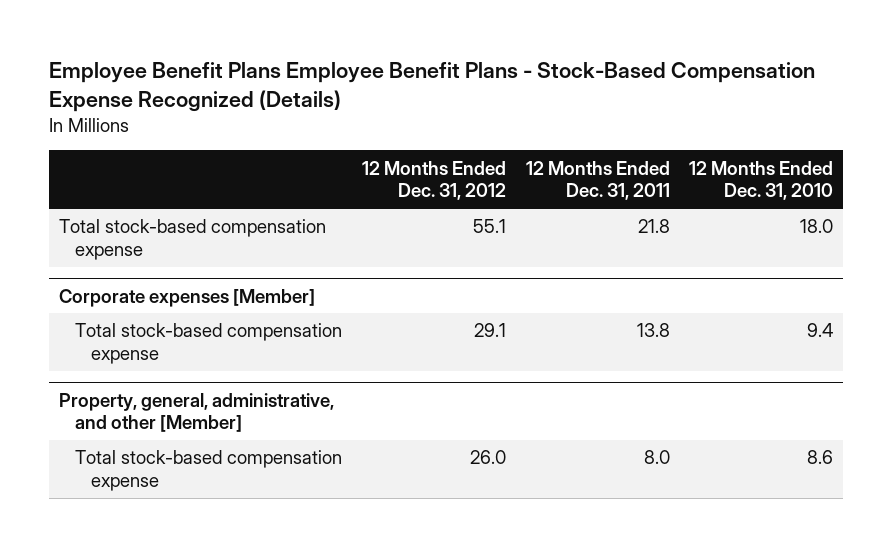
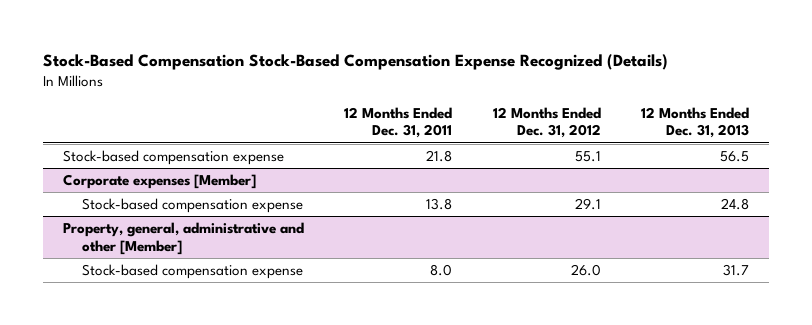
- Employee Benefit Plans Employee Benefit Plans - Stock-Based Compensation Expense Recognized (Details)
+ Stock-Based Compensation Stock-Based Compensation Expense Recognized (Details)
- | 12 Months Ended Dec. 31, 2012 | 12 Months Ended Dec. 31, 2011 | 12 Months Ended Dec. 31, 2010
+ | 12 Months Ended Dec. 31, 2011 | 12 Months Ended Dec. 31, 2012 | 12 Months Ended Dec. 31, 2013
- Total stock-based compensation expense | 55.1 | 21.8 | 18.0
+ Stock-based compensation expense | 21.8 | 55.1 | 56.5
@ Corporate expenses [Member]
- Total stock-based compensation expense | 29.1 | 13.8 | 9.4
- Property, general, administrative, and other [Member]
- Total stock-based compensation expense | 26.0 | 8.0 | 8.6
@ Corporate expenses [Member]
+ Stock-based compensation expense | 13.8 | 29.1 | 24.8
+ Property, general, administrative and other [Member]
+ Stock-based compensation expense | 8.0 | 26.0 | 31.7

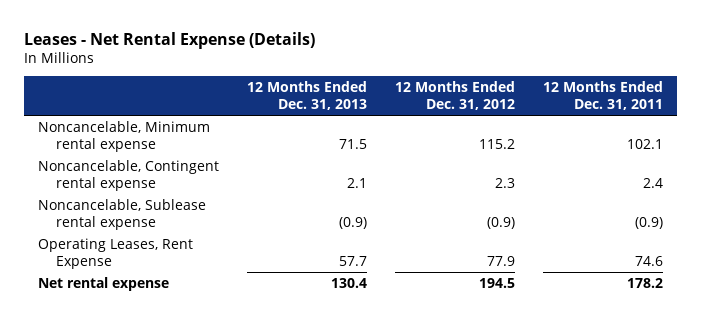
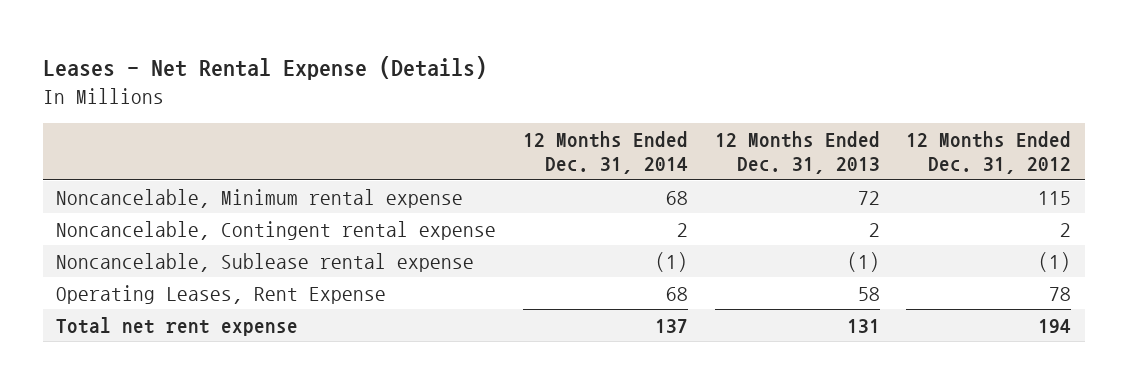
- | 12 Months Ended Dec. 31, 2013 | 12 Months Ended Dec. 31, 2012 | 12 Months Ended Dec. 31, 2011
+ | 12 Months Ended Dec. 31, 2014 | 12 Months Ended Dec. 31, 2013 | 12 Months Ended Dec. 31, 2012
- Noncancelable, Minimum rental expense | 71.5 | 115.2 | 102.1
- Noncancelable, Contingent rental expense | 2.1 | 2.3 | 2.4
- Noncancelable, Sublease rental expense | (0.9) | (0.9) | (0.9)
- Operating Leases, Rent Expense | 57.7 | 77.9 | 74.6
- Net rental expense | 130.4 | 194.5 | 178.2
+ Noncancelable, Minimum rental expense | 68 | 72 | 115
+ Noncancelable, Contingent rental expense | 2 | 2 | 2
+ Noncancelable, Sublease rental expense | (1) | (1) | (1)
+ Operating Leases, Rent Expense | 68 | 58 | 78
+ Total net rent expense | 137 | 131 | 194

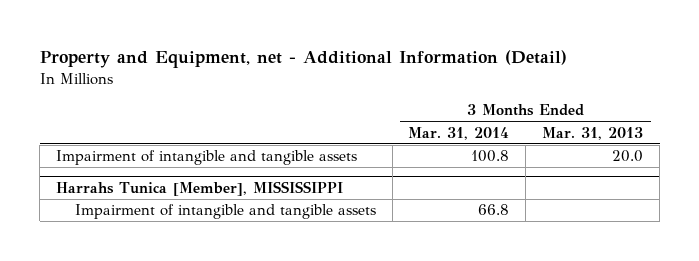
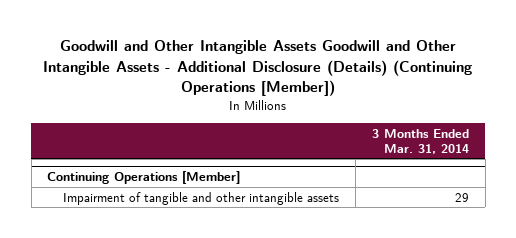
- Property and Equipment, net - Additional Information (Detail)
+ Goodwill and Other Intangible Assets Goodwill and Other Intangible Assets - Additional Disclosure (Details) (Continuing Operations [Member])
- | 3 Months Ended Mar. 31, 2014 | 3 Months Ended Mar. 31, 2013
+ | 3 Months Ended Mar. 31, 2014
- Impairment of intangible and tangible assets | 100.8 | 20.0
- Harrahs Tunica [Member], MISSISSIPPI
- Impairment of intangible and tangible assets | 66.8 |
+ Continuing Operations [Member]
+ Impairment of tangible and other intangible assets | 29

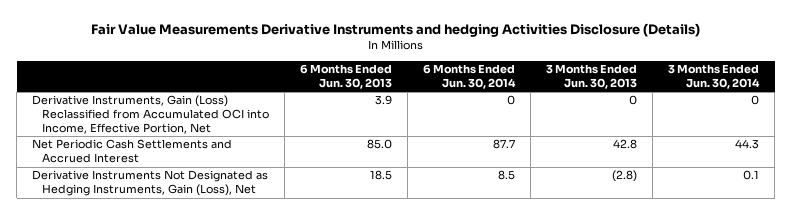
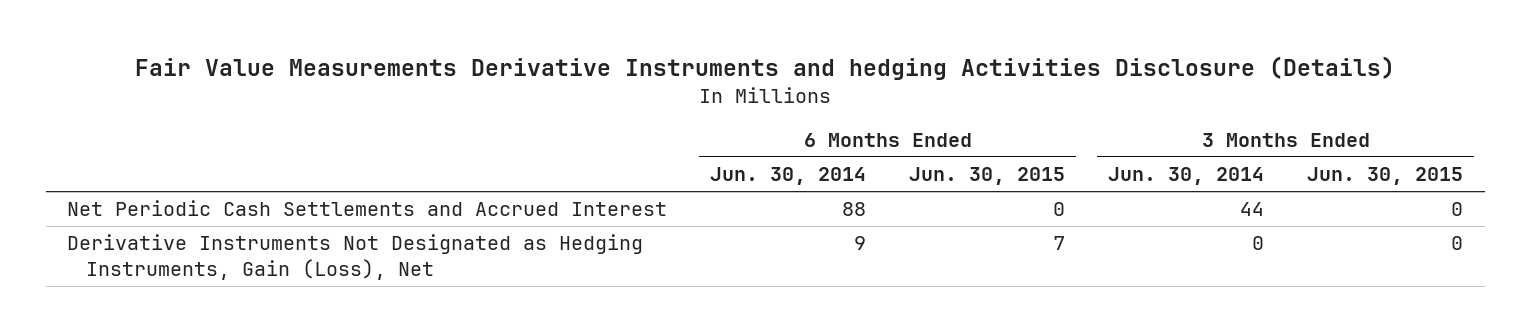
- | 6 Months Ended Jun. 30, 2013 | 6 Months Ended Jun. 30, 2014 | 3 Months Ended Jun. 30, 2013 | 3 Months Ended Jun. 30, 2014
+ | 6 Months Ended Jun. 30, 2014 | 6 Months Ended Jun. 30, 2015 | 3 Months Ended Jun. 30, 2014 | 3 Months Ended Jun. 30, 2015
- Derivative Instruments, Gain (Loss) Reclassified from Accumulated OCI into Income, Effective Portion, Net | 3.9 | 0 | 0 | 0
- Net Periodic Cash Settlements and Accrued Interest | 85.0 | 87.7 | 42.8 | 44.3
- Derivative Instruments Not Designated as Hedging Instruments, Gain (Loss), Net | 18.5 | 8.5 | (2.8) | 0.1
+ Net Periodic Cash Settlements and Accrued Interest | 88 | 0 | 44 | 0
+ Derivative Instruments Not Designated as Hedging Instruments, Gain (Loss), Net | 9 | 7 | 0 | 0

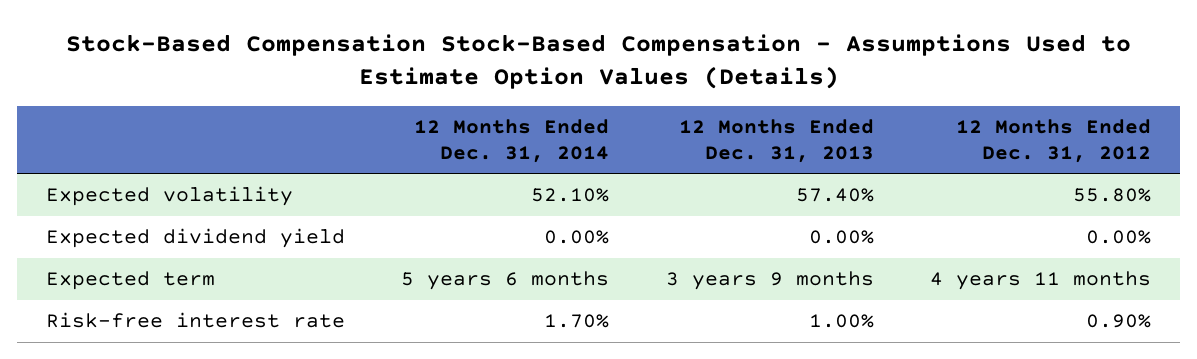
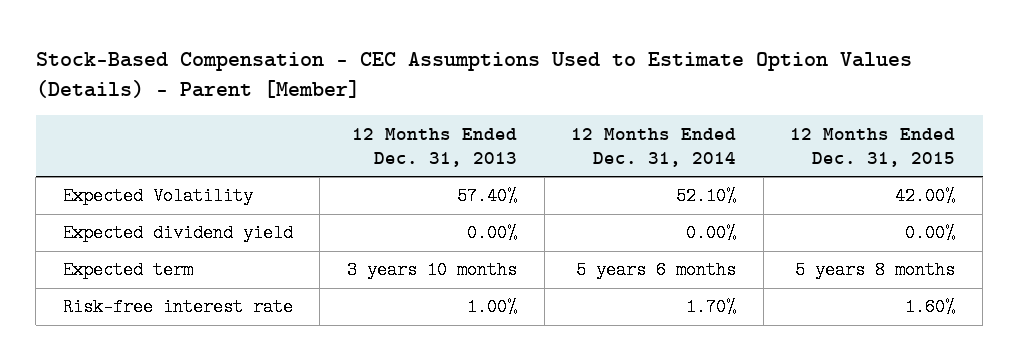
- Stock-Based Compensation Stock-Based Compensation - Assumptions Used to Estimate Option Values (Details)
+ Stock-Based Compensation - CEC Assumptions Used to Estimate Option Values (Details) - Parent [Member]
- | 12 Months Ended Dec. 31, 2014 | 12 Months Ended Dec. 31, 2013 | 12 Months Ended Dec. 31, 2012
+ | 12 Months Ended Dec. 31, 2013 | 12 Months Ended Dec. 31, 2014 | 12 Months Ended Dec. 31, 2015
- Expected volatility | 52.10% | 57.40% | 55.80%
+ Expected Volatility | 57.40% | 52.10% | 42.00%
- Expected term | 5 years 6 months | 3 years 9 months | 4 years 11 months
+ Expected term | 3 years 10 months | 5 years 6 months | 5 years 8 months

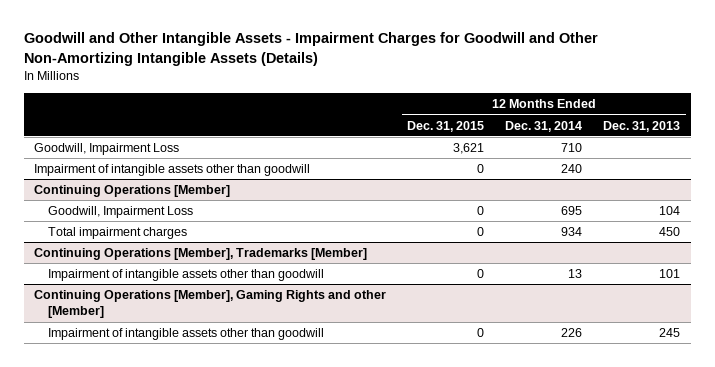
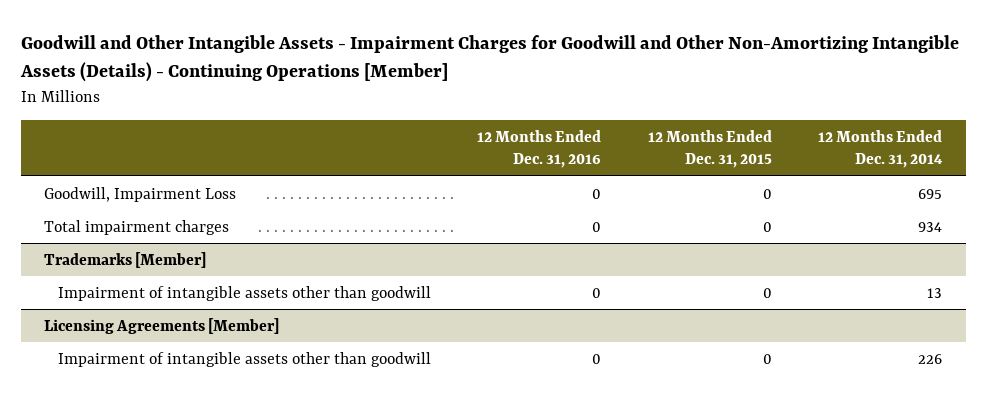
- Goodwill and Other Intangible Assets - Impairment Charges for Goodwill and Other Non-Amortizing Intangible Assets (Details)
+ Goodwill and Other Intangible Assets - Impairment Charges for Goodwill and Other Non-Amortizing Intangible Assets (Details) - Continuing Operations [Member]
- | 12 Months Ended Dec. 31, 2015 | 12 Months Ended Dec. 31, 2014 | 12 Months Ended Dec. 31, 2013
+ | 12 Months Ended Dec. 31, 2016 | 12 Months Ended Dec. 31, 2015 | 12 Months Ended Dec. 31, 2014
- Goodwill, Impairment Loss | 3,621 | 710 |
- Impairment of intangible assets other than goodwill | 0 | 240 |
- Continuing Operations [Member]
- Continuing Operations [Member], Trademarks [Member]
+ Trademarks [Member]
- Continuing Operations [Member], Gaming Rights and other [Member]
+ Licensing Agreements [Member]

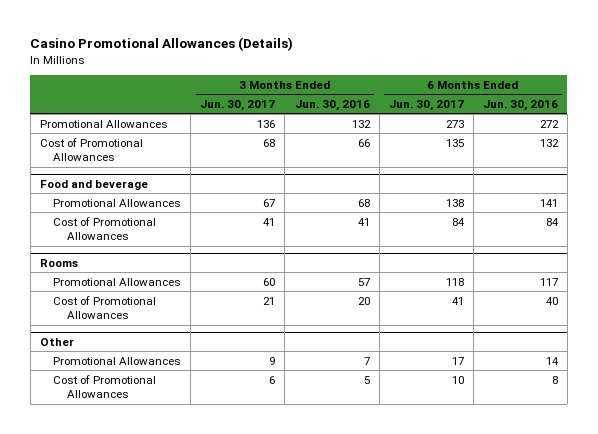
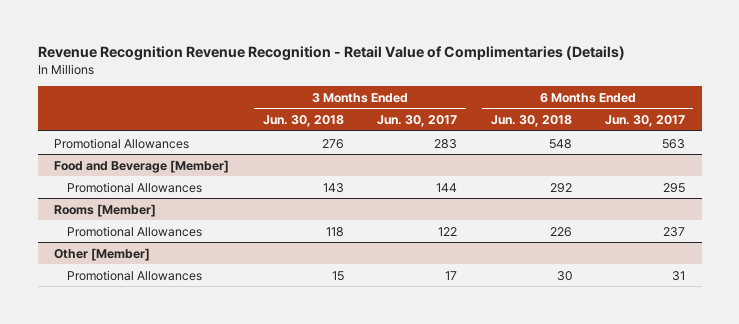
- Casino Promotional Allowances (Details)
+ Revenue Recognition Revenue Recognition - Retail Value of Complimentaries (Details)
- | 3 Months Ended Jun. 30, 2017 | 3 Months Ended Jun. 30, 2016 | 6 Months Ended Jun. 30, 2017 | 6 Months Ended Jun. 30, 2016
+ | 3 Months Ended Jun. 30, 2018 | 3 Months Ended Jun. 30, 2017 | 6 Months Ended Jun. 30, 2018 | 6 Months Ended Jun. 30, 2017
- Promotional Allowances | 136 | 132 | 273 | 272
- Cost of Promotional Allowances | 68 | 66 | 135 | 132
- Food and beverage
- Promotional Allowances | 67 | 68 | 138 | 141
- Cost of Promotional Allowances | 41 | 41 | 84 | 84
- Rooms
- Promotional Allowances | 60 | 57 | 118 | 117
- Cost of Promotional Allowances | 21 | 20 | 41 | 40
- Other
- Promotional Allowances | 9 | 7 | 17 | 14
- Cost of Promotional Allowances | 6 | 5 | 10 | 8
+ Promotional Allowances | 276 | 283 | 548 | 563
+ Food and Beverage [Member]
+ Promotional Allowances | 143 | 144 | 292 | 295
+ Rooms [Member]
+ Promotional Allowances | 118 | 122 | 226 | 237
+ Other [Member]
+ Promotional Allowances | 15 | 17 | 30 | 31

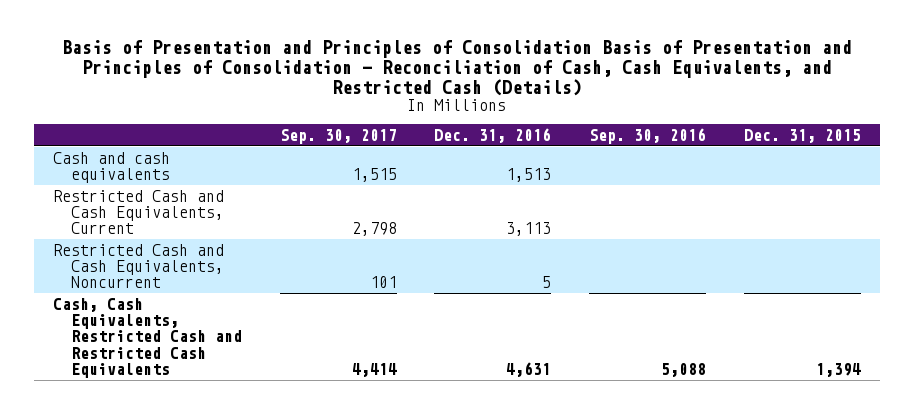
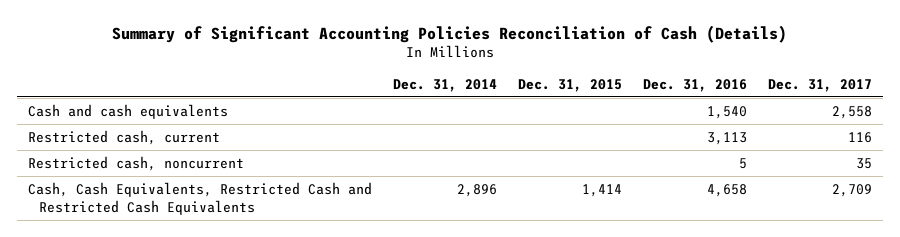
- Basis of Presentation and Principles of Consolidation Basis of Presentation and Principles of Consolidation - Reconciliation of Cash, Cash Equivalents, and Restricted Cash (Details)
+ Summary of Significant Accounting Policies Reconciliation of Cash (Details)
- | Sep. 30, 2017 | Dec. 31, 2016 | Sep. 30, 2016 | Dec. 31, 2015
+ | Dec. 31, 2014 | Dec. 31, 2015 | Dec. 31, 2016 | Dec. 31, 2017
- Cash and cash equivalents | 1,515 | 1,513 | |
- Restricted Cash and Cash Equivalents, Current | 2,798 | 3,113 | |
- Restricted Cash and Cash Equivalents, Noncurrent | 101 | 5 | |
- Cash, Cash Equivalents, Restricted Cash and Restricted Cash Equivalents | 4,414 | 4,631 | 5,088 | 1,394
+ Cash and cash equivalents | | | 1,540 | 2,558
+ Restricted cash, current | | | 3,113 | 116
+ Restricted cash, noncurrent | | | 5 | 35
+ Cash, Cash Equivalents, Restricted Cash and Restricted Cash Equivalents | 2,896 | 1,414 | 4,658 | 2,709

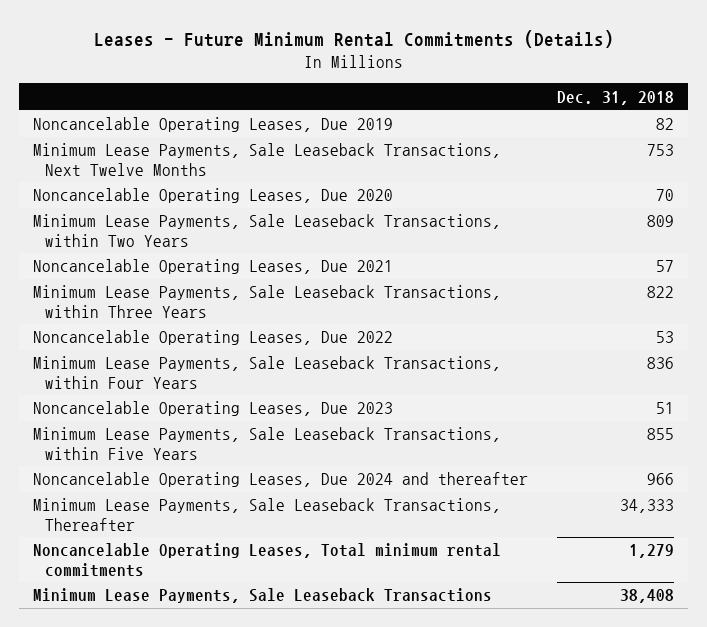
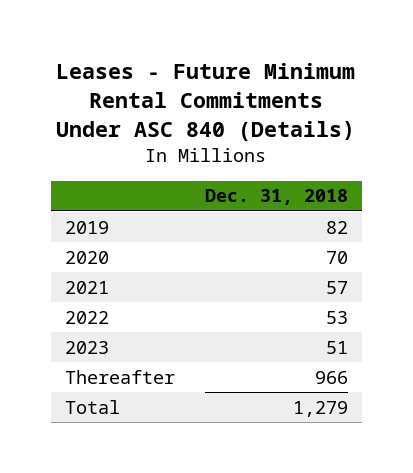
- Leases - Future Minimum Rental Commitments (Details)
+ Leases - Future Minimum Rental Commitments Under ASC 840 (Details)
- Noncancelable Operating Leases, Due 2019 | 82
- Minimum Lease Payments, Sale Leaseback Transactions, Next Twelve Months | 753
- Noncancelable Operating Leases, Due 2020 | 70
- Minimum Lease Payments, Sale Leaseback Transactions, within Two Years | 809
- Noncancelable Operating Leases, Due 2021 | 57
- Minimum Lease Payments, Sale Leaseback Transactions, within Three Years | 822
- Noncancelable Operating Leases, Due 2022 | 53
- Minimum Lease Payments, Sale Leaseback Transactions, within Four Years | 836
- Noncancelable Operating Leases, Due 2023 | 51
- Minimum Lease Payments, Sale Leaseback Transactions, within Five Years | 855
- Noncancelable Operating Leases, Due 2024 and thereafter | 966
- Minimum Lease Payments, Sale Leaseback Transactions, Thereafter | 34,333
- Noncancelable Operating Leases, Total minimum rental commitments | 1,279
- Minimum Lease Payments, Sale Leaseback Transactions | 38,408
+ 2019 | 82
+ 2020 | 70
+ 2021 | 57
+ 2022 | 53
+ 2023 | 51
+ Thereafter | 966
+ Total | 1,279

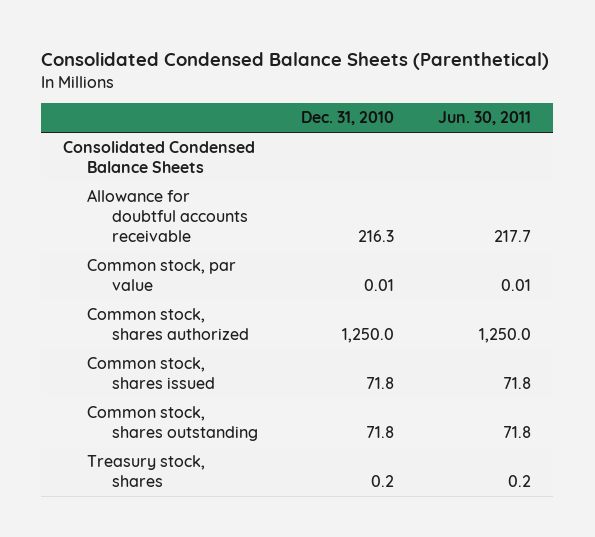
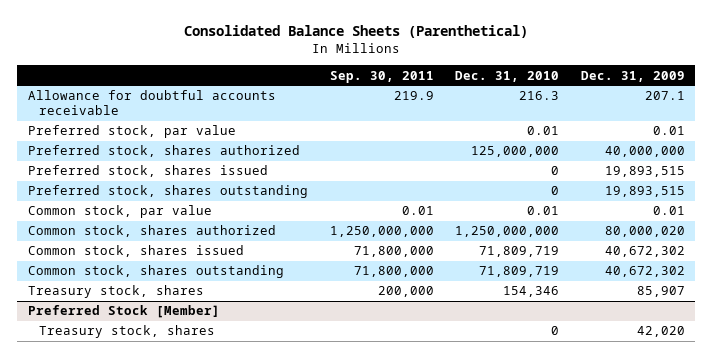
- Consolidated Condensed Balance Sheets (Parenthetical)
+ Consolidated Balance Sheets (Parenthetical)
- | Dec. 31, 2010 | Jun. 30, 2011
+ | Sep. 30, 2011 | Dec. 31, 2010 | Dec. 31, 2009
- Consolidated Condensed Balance Sheets
+ Preferred stock, par value | | 0.01 | 0.01
+ Preferred stock, shares authorized | | 125,000,000 | 40,000,000
+ Preferred stock, shares issued | | 0 | 19,893,515
+ Preferred stock, shares outstanding | | 0 | 19,893,515
- Common stock, shares authorized | 1,250.0 | 1,250.0
- Common stock, shares issued | 71.8 | 71.8
- Common stock, shares outstanding | 71.8 | 71.8
- Treasury stock, shares | 0.2 | 0.2
+ Common stock, shares authorized | 1,250,000,000 | 1,250,000,000 | 80,000,020
+ Common stock, shares issued | 71,800,000 | 71,809,719 | 40,672,302
+ Common stock, shares outstanding | 71,800,000 | 71,809,719 | 40,672,302
+ Treasury stock, shares | 200,000 | 154,346 | 85,907
+ Preferred Stock [Member]
+ Treasury stock, shares | | 0 | 42,020

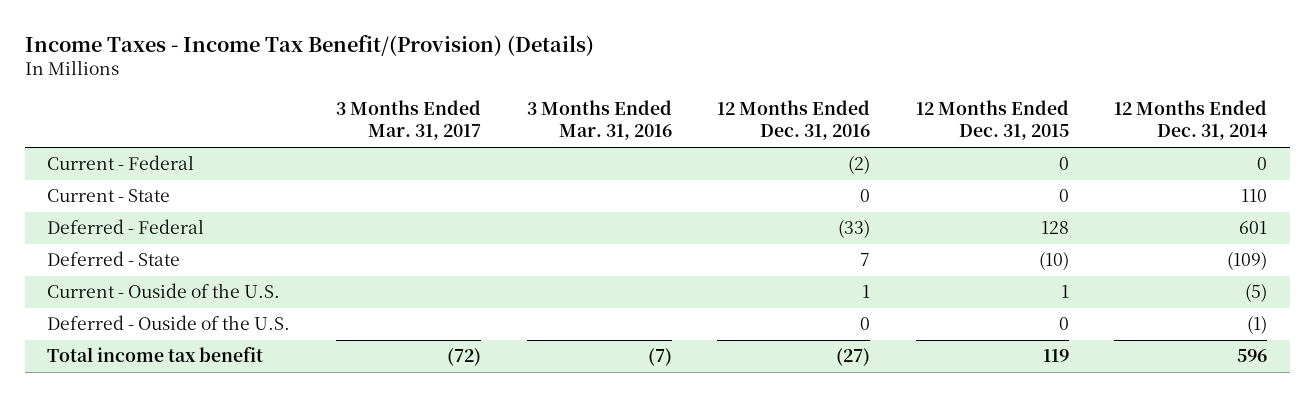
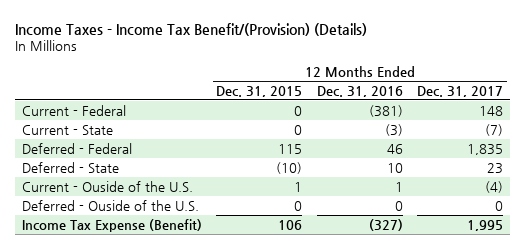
- | 3 Months Ended Mar. 31, 2017 | 3 Months Ended Mar. 31, 2016 | 12 Months Ended Dec. 31, 2016 | 12 Months Ended Dec. 31, 2015 | 12 Months Ended Dec. 31, 2014
+ | 12 Months Ended Dec. 31, 2015 | 12 Months Ended Dec. 31, 2016 | 12 Months Ended Dec. 31, 2017
- Current - Federal | | | (2) | 0 | 0
- Current - State | | | 0 | 0 | 110
- Deferred - Federal | | | (33) | 128 | 601
- Deferred - State | | | 7 | (10) | (109)
+ Current - Federal | 0 | (381) | 148
+ Current - State | 0 | (3) | (7)
+ Deferred - Federal | 115 | 46 | 1,835
+ Deferred - State | (10) | 10 | 23
- Total income tax benefit | (72) | (7) | (27) | 119 | 596
+ Income Tax Expense (Benefit) | 106 | (327) | 1,995

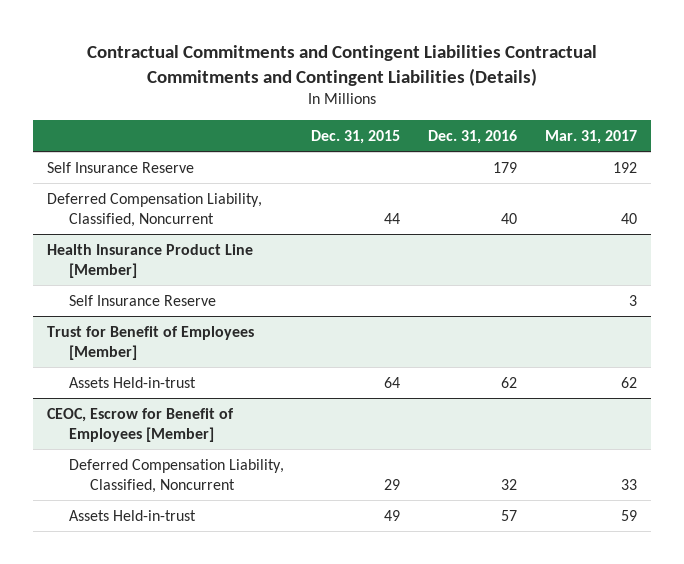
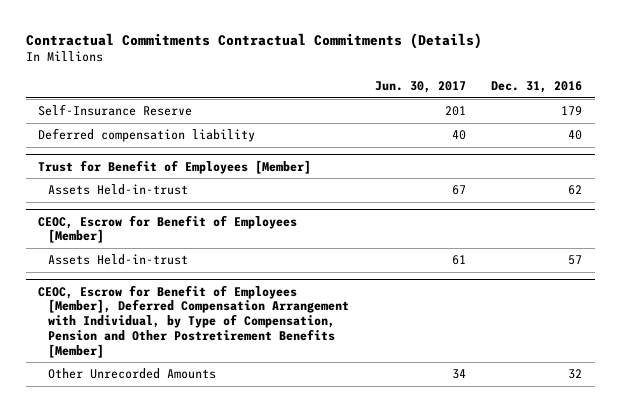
- Contractual Commitments and Contingent Liabilities Contractual Commitments and Contingent Liabilities (Details)
+ Contractual Commitments Contractual Commitments (Details)
- | Dec. 31, 2015 | Dec. 31, 2016 | Mar. 31, 2017
+ | Jun. 30, 2017 | Dec. 31, 2016
- Self Insurance Reserve | | 179 | 192
- Deferred Compensation Liability, Classified, Noncurrent | 44 | 40 | 40
- Health Insurance Product Line [Member]
- Self Insurance Reserve | | | 3
+ Self-Insurance Reserve | 201 | 179
+ Deferred compensation liability | 40 | 40
@ CEOC, Escrow for Benefit of Employees [Member]
- Deferred Compensation Liability, Classified, Noncurrent | 29 | 32 | 33
+ CEOC, Escrow for Benefit of Employees [Member], Deferred Compensation Arrangement with Individual, by Type of Compensation, Pension and Other Postretirement Benefits [Member]
+ Other Unrecorded Amounts | 34 | 32

